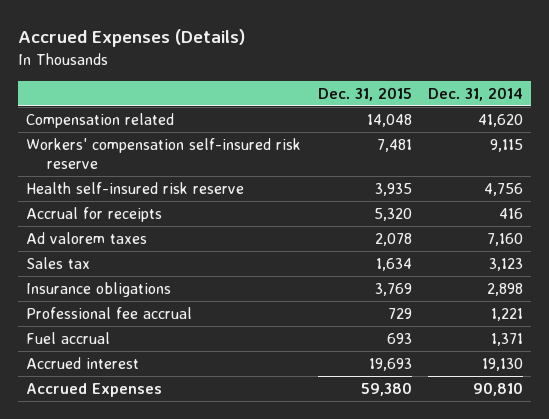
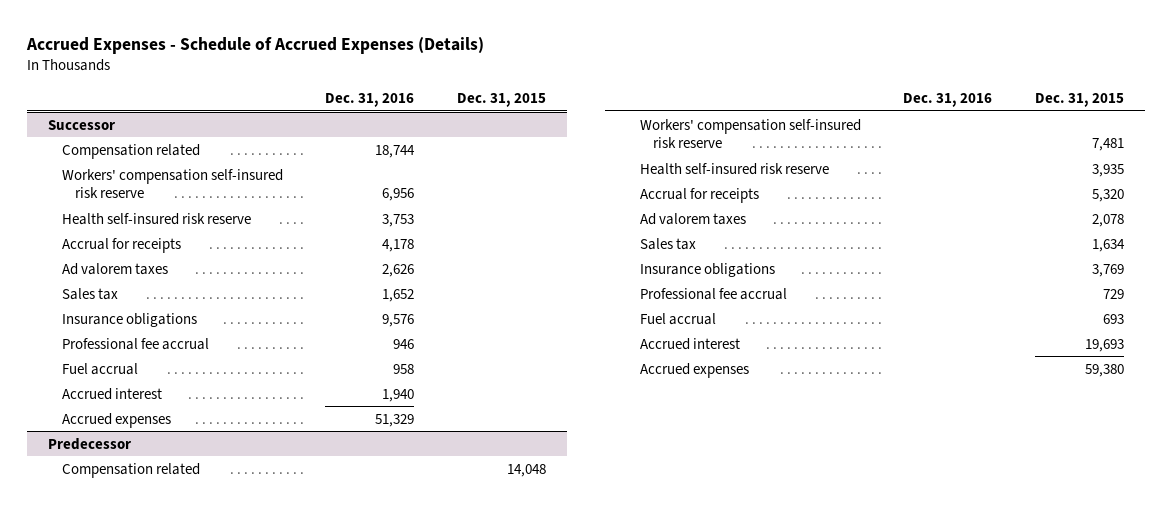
- Accrued Expenses (Details)
+ Accrued Expenses - Schedule of Accrued Expenses (Details)
- | Dec. 31, 2015 | Dec. 31, 2014
+ | Dec. 31, 2016 | Dec. 31, 2015
+ Successor
+ Compensation related | 18,744 |
+ Workers' compensation self-insured risk reserve | 6,956 |
+ Health self-insured risk reserve | 3,753 |
+ Accrual for receipts | 4,178 |
+ Ad valorem taxes | 2,626 |
+ Sales tax | 1,652 |
+ Insurance obligations | 9,576 |
+ Professional fee accrual | 946 |
+ Fuel accrual | 958 |
+ Accrued interest | 1,940 |
+ Accrued expenses | 51,329 |
+ Predecessor
- Accrued Expenses | 59,380 | 90,810
+ Accrued expenses | | 59,380

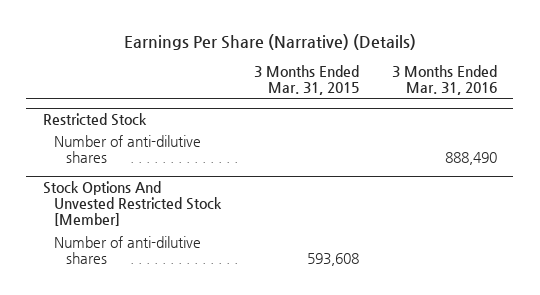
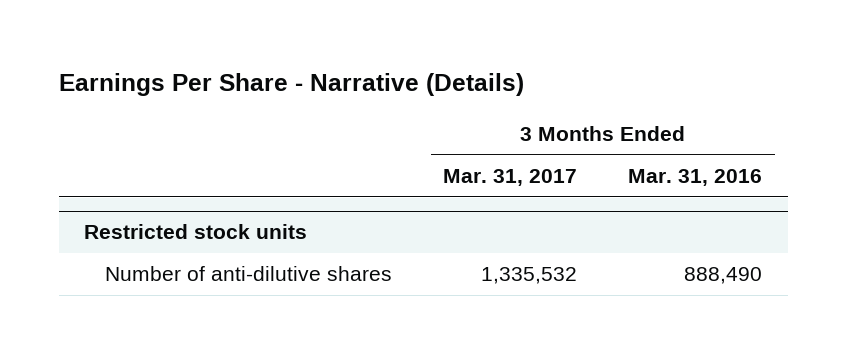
- Earnings Per Share (Narrative) (Details)
+ Earnings Per Share - Narrative (Details)
- | 3 Months Ended Mar. 31, 2015 | 3 Months Ended Mar. 31, 2016
+ | 3 Months Ended Mar. 31, 2017 | 3 Months Ended Mar. 31, 2016
- Restricted Stock
+ Restricted stock units
- Stock Options And Unvested Restricted Stock [Member]
- Number of anti-dilutive shares | 593,608 |

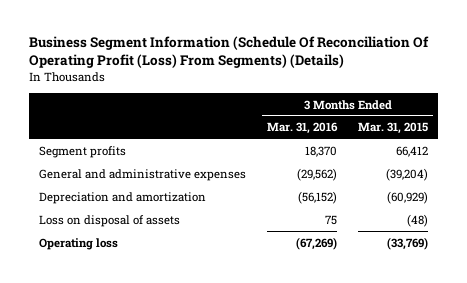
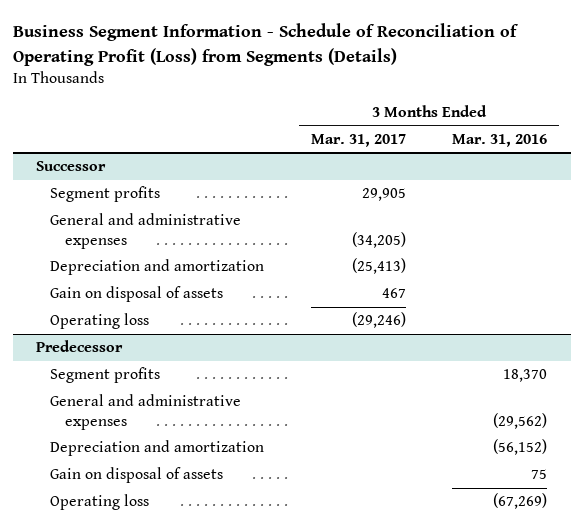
- Business Segment Information (Schedule Of Reconciliation Of Operating Profit (Loss) From Segments) (Details)
+ Business Segment Information - Schedule of Reconciliation of Operating Profit (Loss) from Segments (Details)
- | 3 Months Ended Mar. 31, 2016 | 3 Months Ended Mar. 31, 2015
+ | 3 Months Ended Mar. 31, 2017 | 3 Months Ended Mar. 31, 2016
+ Successor
+ Segment profits | 29,905 |
+ General and administrative expenses | (34,205) |
+ Depreciation and amortization | (25,413) |
+ Gain on disposal of assets | 467 |
+ Operating loss | (29,246) |
+ Predecessor
- Loss on disposal of assets | 75 | (48)
+ Gain on disposal of assets | | 75

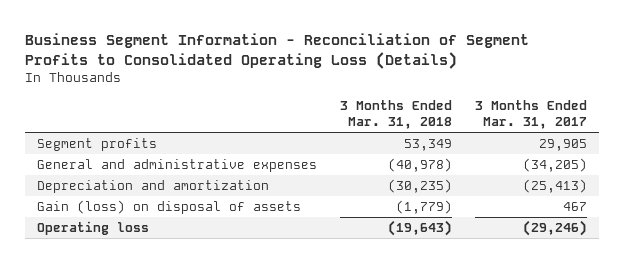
- Business Segment Information - Schedule of Reconciliation of Operating Profit (Loss) from Segments (Details)
+ Business Segment Information - Reconciliation of Segment Profits to Consolidated Operating Loss (Details)
- | 3 Months Ended Mar. 31, 2017 | 3 Months Ended Mar. 31, 2016
+ | 3 Months Ended Mar. 31, 2018 | 3 Months Ended Mar. 31, 2017
- Successor
- Gain on disposal of assets | 467 |
+ Gain (loss) on disposal of assets | (1,779) | 467
- Predecessor
- Segment profits | | 18,370
- General and administrative expenses | | (29,562)
- Depreciation and amortization | | (56,152)
- Gain on disposal of assets | | 75
- Operating loss | | (67,269)

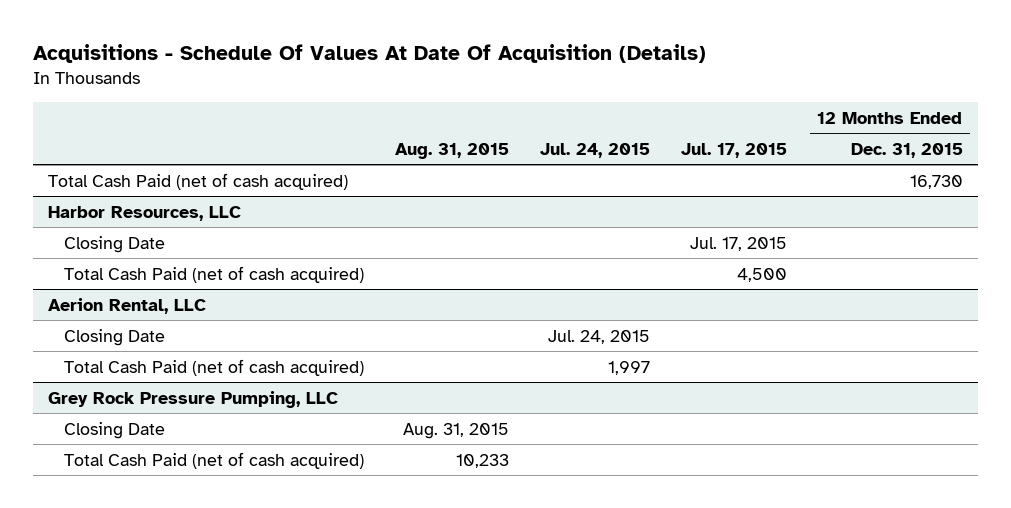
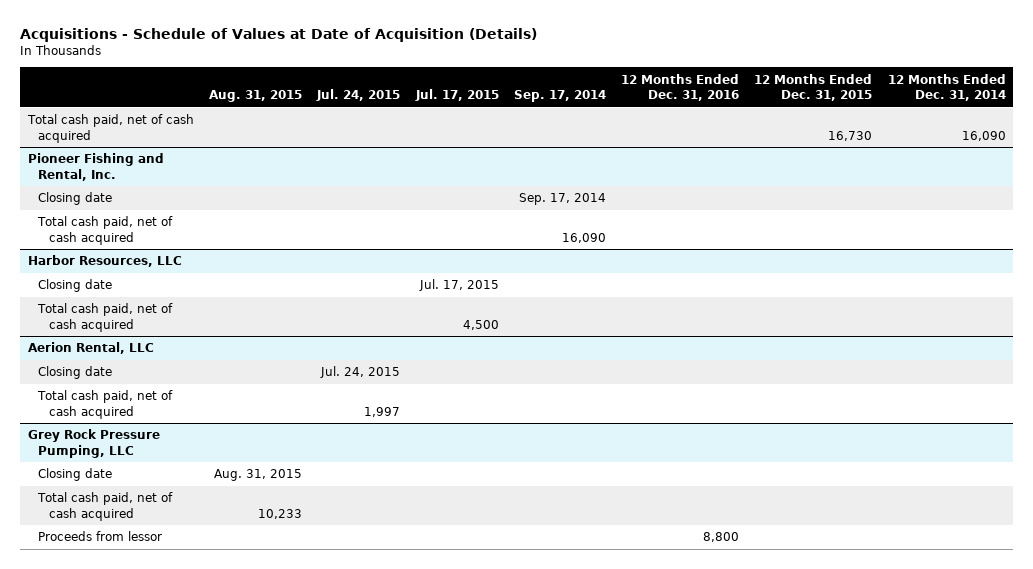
- Acquisitions - Schedule Of Values At Date Of Acquisition (Details)
+ Acquisitions - Schedule of Values at Date of Acquisition (Details)
- | Aug. 31, 2015 | Jul. 24, 2015 | Jul. 17, 2015 | 12 Months Ended Dec. 31, 2015
+ | Aug. 31, 2015 | Jul. 24, 2015 | Jul. 17, 2015 | Sep. 17, 2014 | 12 Months Ended Dec. 31, 2016 | 12 Months Ended Dec. 31, 2015 | 12 Months Ended Dec. 31, 2014
- Total Cash Paid (net of cash acquired) | | | | 16,730
+ Total cash paid, net of cash acquired | | | | | | 16,730 | 16,090
+ Pioneer Fishing and Rental, Inc.
+ Closing date | | | | Sep. 17, 2014 | | |
+ Total cash paid, net of cash acquired | | | | 16,090 | | |
@ Harbor Resources, LLC
- Closing Date | | | Jul. 17, 2015 |
- Total Cash Paid (net of cash acquired) | | | 4,500 |
+ Closing date | | | Jul. 17, 2015 | | | |
+ Total cash paid, net of cash acquired | | | 4,500 | | | |
@ Aerion Rental, LLC
- Closing Date | | Jul. 24, 2015 | |
- Total Cash Paid (net of cash acquired) | | 1,997 | |
+ Closing date | | Jul. 24, 2015 | | | | |
+ Total cash paid, net of cash acquired | | 1,997 | | | | |
@ Grey Rock Pressure Pumping, LLC
- Closing Date | Aug. 31, 2015 | | |
- Total Cash Paid (net of cash acquired) | 10,233 | | |
+ Closing date | Aug. 31, 2015 | | | | | |
+ Total cash paid, net of cash acquired | 10,233 | | | | | |
+ Proceeds from lessor | | | | | 8,800 | |

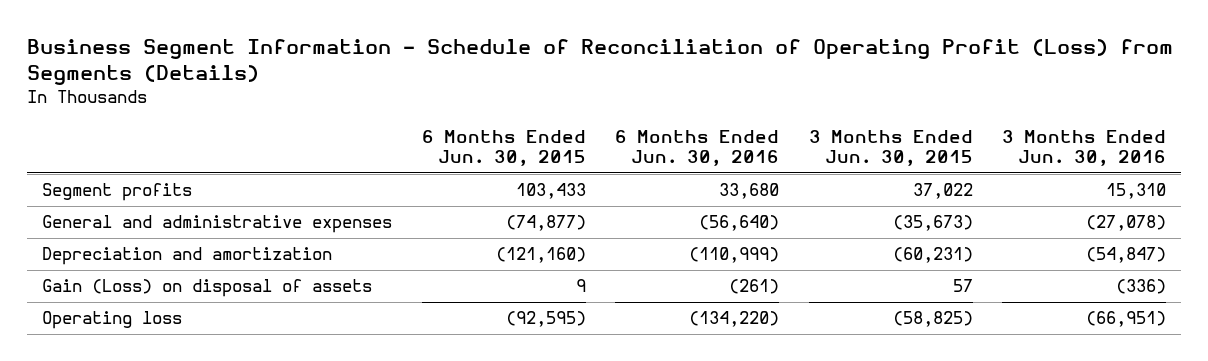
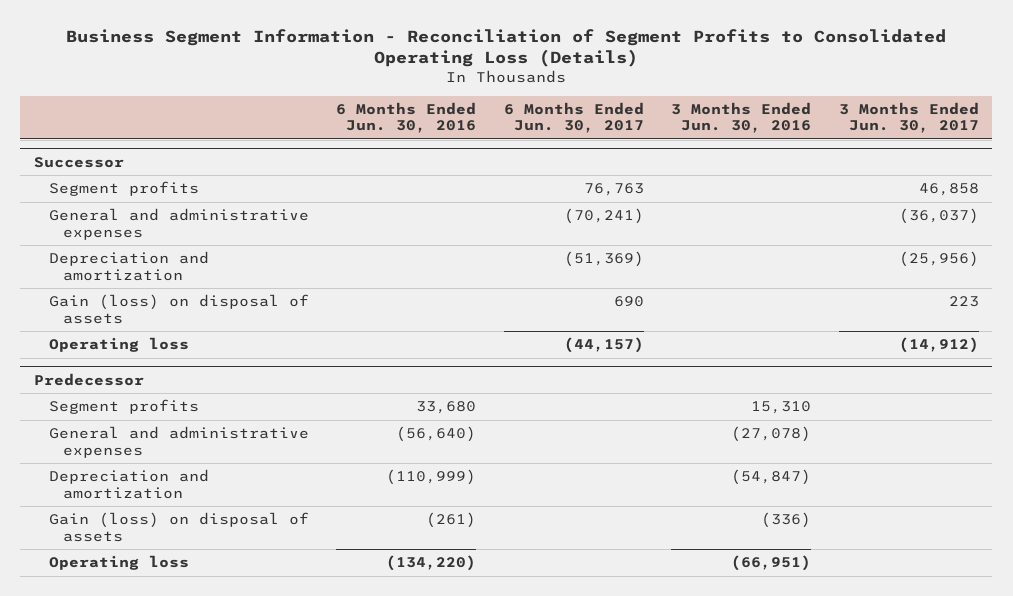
- Business Segment Information - Schedule of Reconciliation of Operating Profit (Loss) from Segments (Details)
+ Business Segment Information - Reconciliation of Segment Profits to Consolidated Operating Loss (Details)
- | 6 Months Ended Jun. 30, 2015 | 6 Months Ended Jun. 30, 2016 | 3 Months Ended Jun. 30, 2015 | 3 Months Ended Jun. 30, 2016
+ | 6 Months Ended Jun. 30, 2016 | 6 Months Ended Jun. 30, 2017 | 3 Months Ended Jun. 30, 2016 | 3 Months Ended Jun. 30, 2017
+ Successor
+ Segment profits | | 76,763 | | 46,858
+ General and administrative expenses | | (70,241) | | (36,037)
+ Depreciation and amortization | | (51,369) | | (25,956)
+ Gain (loss) on disposal of assets | | 690 | | 223
+ Operating loss | | (44,157) | | (14,912)
+ Predecessor
- Gain (Loss) on disposal of assets | 9 | (261) | 57 | (336)
+ Gain (loss) on disposal of assets | (261) | | (336) |

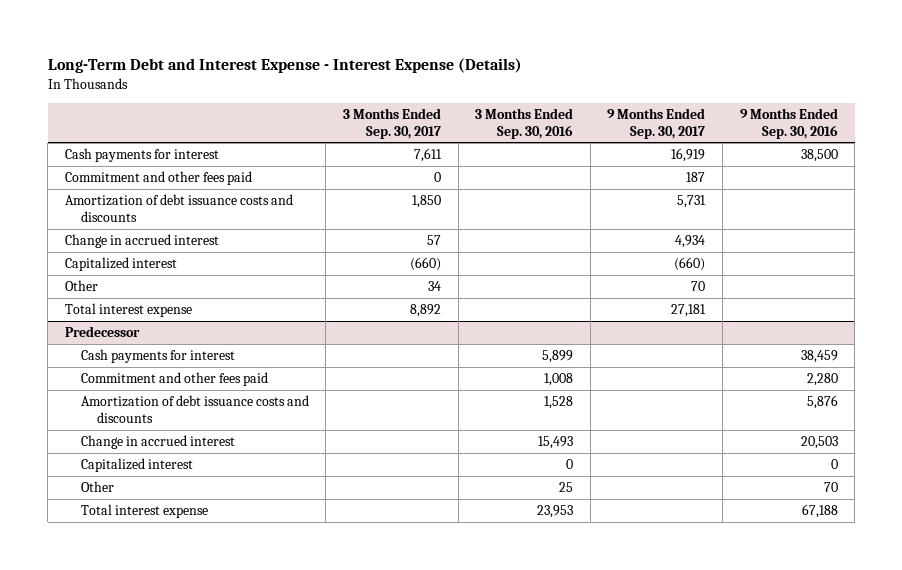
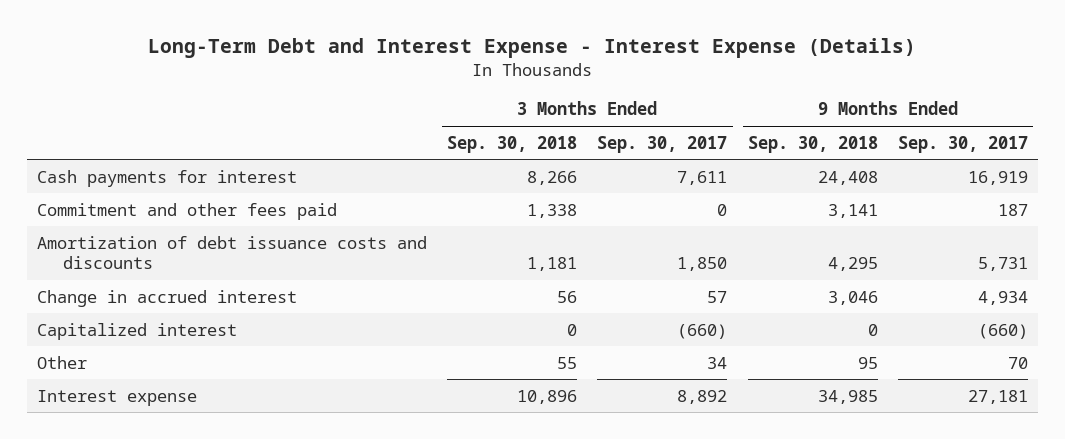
- | 3 Months Ended Sep. 30, 2017 | 3 Months Ended Sep. 30, 2016 | 9 Months Ended Sep. 30, 2017 | 9 Months Ended Sep. 30, 2016
+ | 3 Months Ended Sep. 30, 2018 | 3 Months Ended Sep. 30, 2017 | 9 Months Ended Sep. 30, 2018 | 9 Months Ended Sep. 30, 2017
- Total interest expense | 8,892 | | 27,181 |
- Predecessor
- Cash payments for interest | | 5,899 | | 38,459
- Commitment and other fees paid | | 1,008 | | 2,280
- Amortization of debt issuance costs and discounts | | 1,528 | | 5,876
- Change in accrued interest | | 15,493 | | 20,503
- Capitalized interest | | 0 | | 0
- Other | | 25 | | 70
- Total interest expense | | 23,953 | | 67,188
+ Interest expense | 10,896 | 8,892 | 34,985 | 27,181

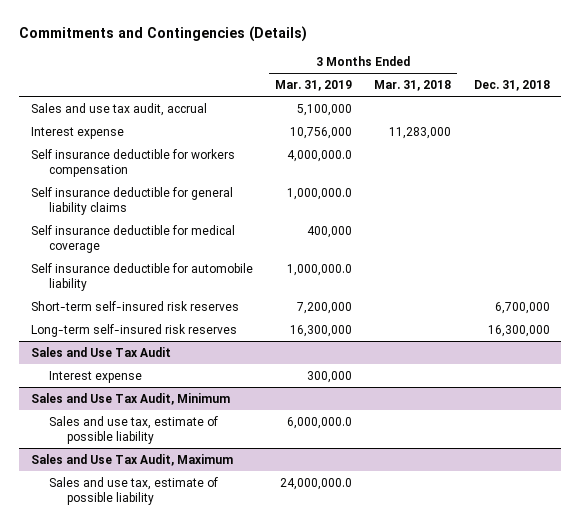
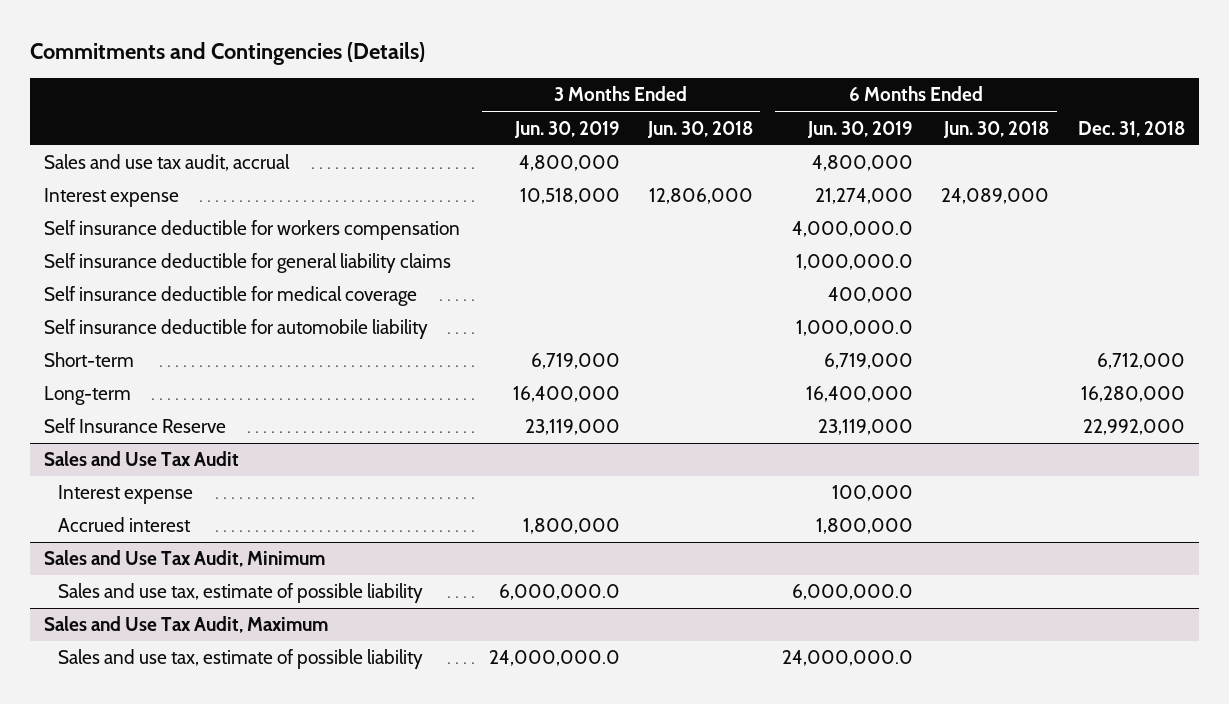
- | 3 Months Ended Mar. 31, 2019 | 3 Months Ended Mar. 31, 2018 | Dec. 31, 2018
+ | 3 Months Ended Jun. 30, 2019 | 3 Months Ended Jun. 30, 2018 | 6 Months Ended Jun. 30, 2019 | 6 Months Ended Jun. 30, 2018 | Dec. 31, 2018
- Short-term self-insured risk reserves | 7,200,000 | | 6,700,000
- Long-term self-insured risk reserves | 16,300,000 | | 16,300,000
+ Short-term | 6,719,000 | | 6,719,000 | | 6,712,000
+ Long-term | 16,400,000 | | 16,400,000 | | 16,280,000
+ Self Insurance Reserve | 23,119,000 | | 23,119,000 | | 22,992,000
@ Sales and Use Tax Audit
+ Accrued interest | 1,800,000 | | 1,800,000 | |

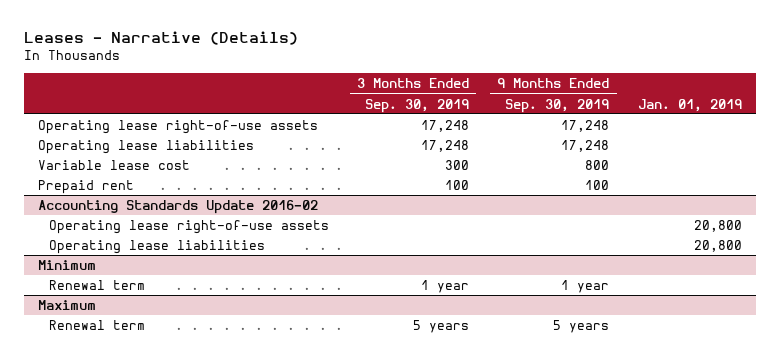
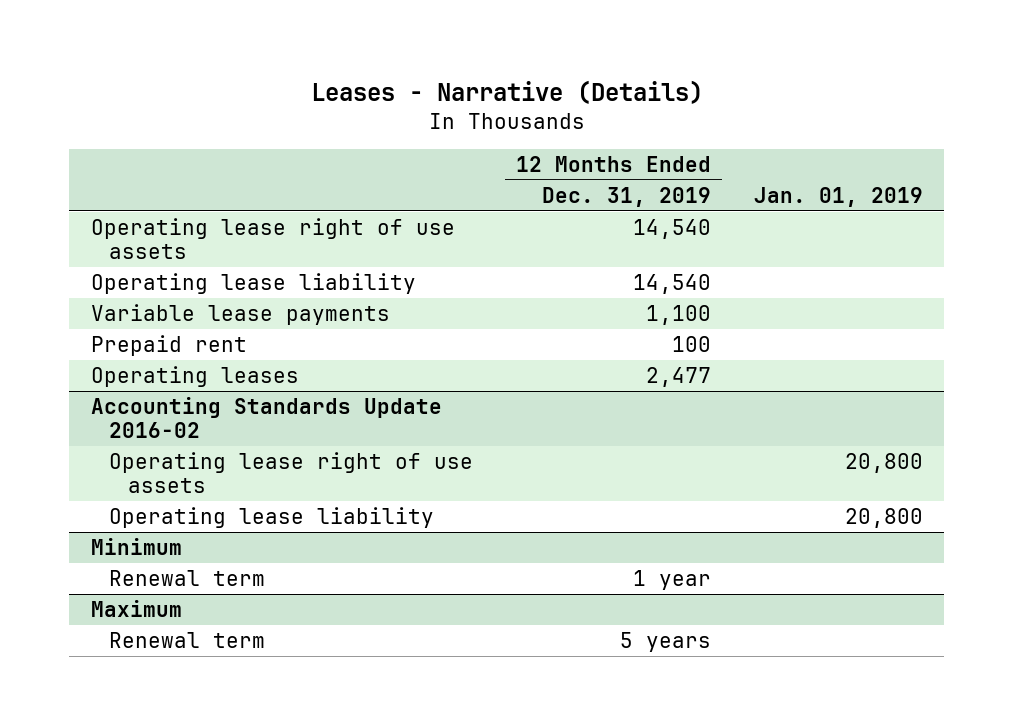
- | 3 Months Ended Sep. 30, 2019 | 9 Months Ended Sep. 30, 2019 | Jan. 01, 2019
+ | 12 Months Ended Dec. 31, 2019 | Jan. 01, 2019
- Operating lease right-of-use assets | 17,248 | 17,248 |
- Operating lease liabilities | 17,248 | 17,248 |
- Variable lease cost | 300 | 800 |
+ Operating lease right of use assets | 14,540 |
+ Operating lease liability | 14,540 |
+ Variable lease payments | 1,100 |
+ Operating leases | 2,477 |
@ Accounting Standards Update 2016-02
- Operating lease right-of-use assets | | | 20,800
- Operating lease liabilities | | | 20,800
+ Operating lease right of use assets | | 20,800
+ Operating lease liability | | 20,800

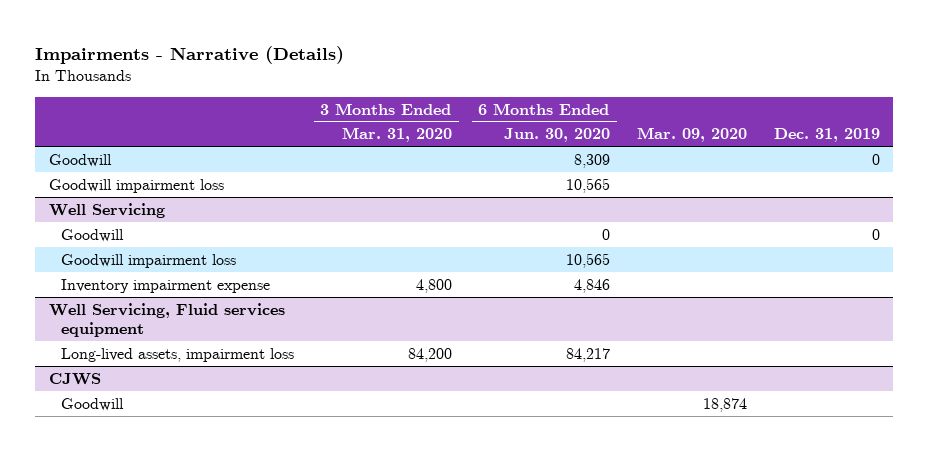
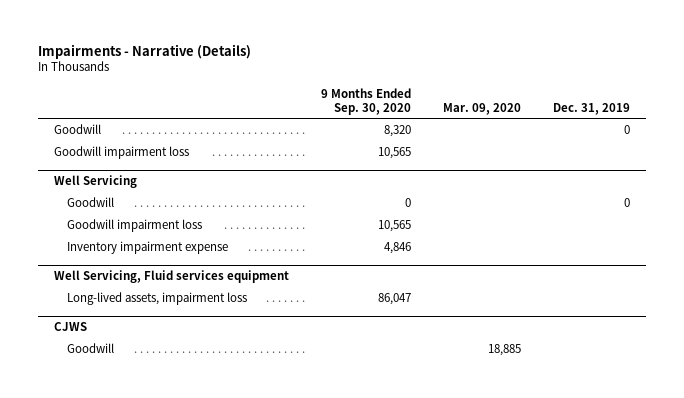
- | 3 Months Ended Mar. 31, 2020 | 6 Months Ended Jun. 30, 2020 | Mar. 09, 2020 | Dec. 31, 2019
+ | 9 Months Ended Sep. 30, 2020 | Mar. 09, 2020 | Dec. 31, 2019
@ CJWS
- Goodwill | | | 18,874 |
+ Goodwill | | 18,885 |

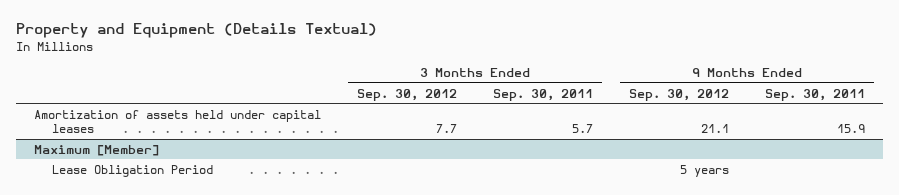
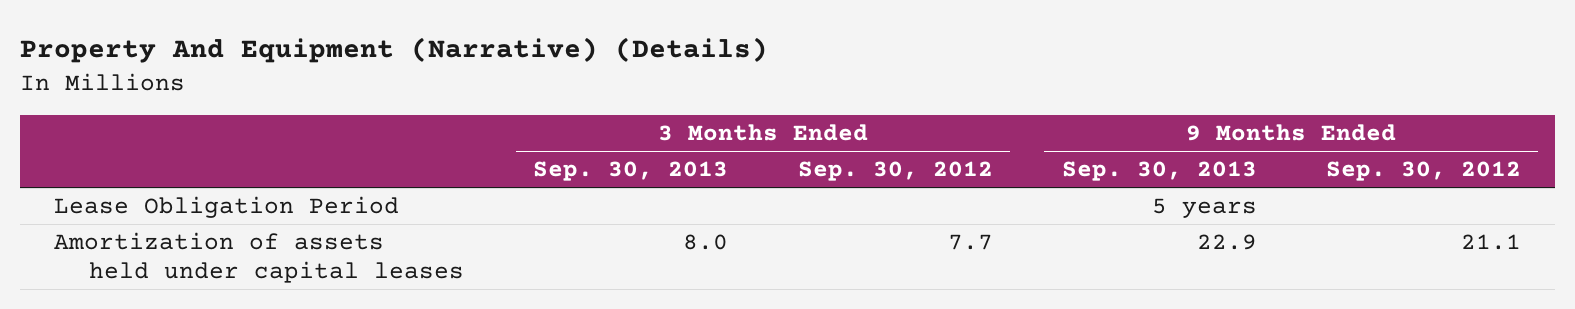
- Property and Equipment (Details Textual)
+ Property And Equipment (Narrative) (Details)
- | 3 Months Ended Sep. 30, 2012 | 3 Months Ended Sep. 30, 2011 | 9 Months Ended Sep. 30, 2012 | 9 Months Ended Sep. 30, 2011
+ | 3 Months Ended Sep. 30, 2013 | 3 Months Ended Sep. 30, 2012 | 9 Months Ended Sep. 30, 2013 | 9 Months Ended Sep. 30, 2012
+ Lease Obligation Period | | | 5 years |
- Maximum [Member]
- Lease Obligation Period | | | 5 years |

